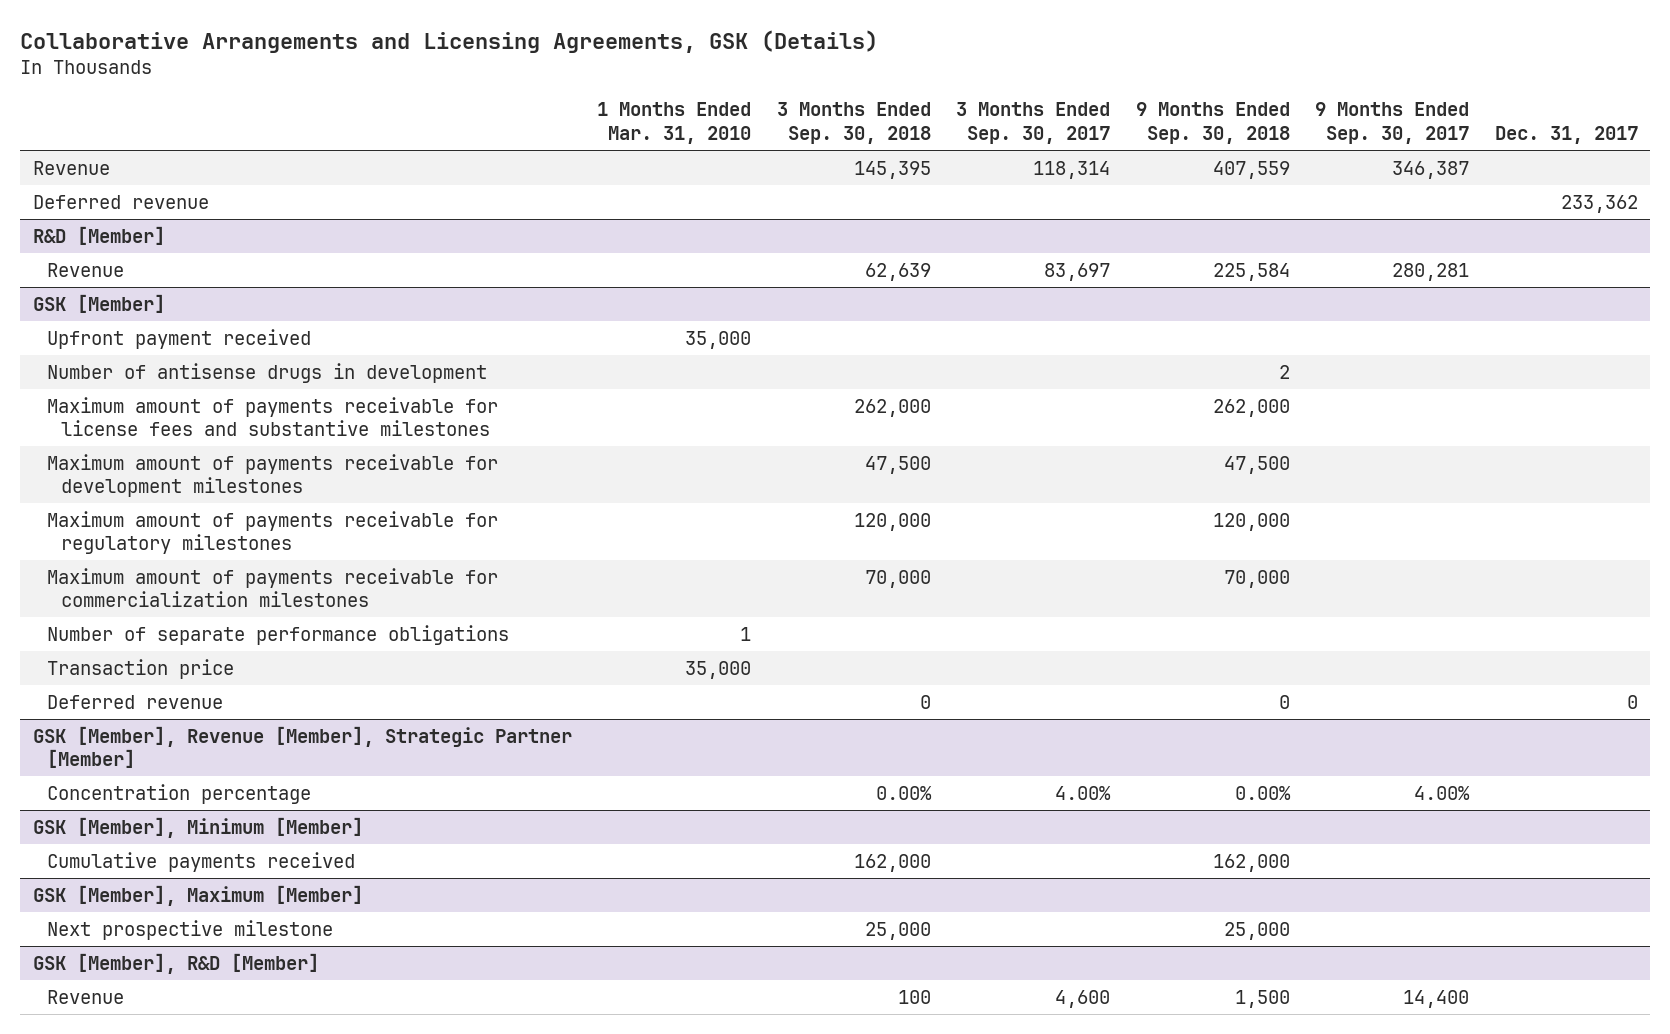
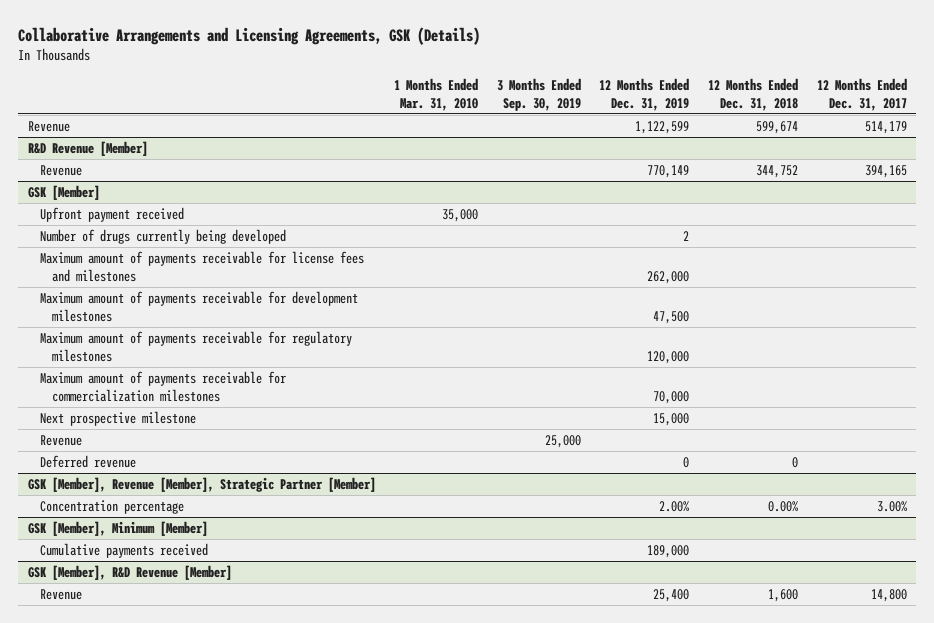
- | 1 Months Ended Mar. 31, 2010 | 3 Months Ended Sep. 30, 2018 | 3 Months Ended Sep. 30, 2017 | 9 Months Ended Sep. 30, 2018 | 9 Months Ended Sep. 30, 2017 | Dec. 31, 2017
+ | 1 Months Ended Mar. 31, 2010 | 3 Months Ended Sep. 30, 2019 | 12 Months Ended Dec. 31, 2019 | 12 Months Ended Dec. 31, 2018 | 12 Months Ended Dec. 31, 2017
- Deferred revenue | | | | | | 233,362
- R&D [Member]
+ R&D Revenue [Member]
@ GSK [Member]
- Number of antisense drugs in development | | | | 2 | |
- Maximum amount of payments receivable for license fees and substantive milestones | | 262,000 | | 262,000 | |
+ Number of drugs currently being developed | | | 2 | |
+ Maximum amount of payments receivable for license fees and milestones | | | 262,000 | |
- Number of separate performance obligations | 1 | | | | |
- Transaction price | 35,000 | | | | |
+ Next prospective milestone | | | 15,000 | |
+ Revenue | | 25,000 | | |
- GSK [Member], Maximum [Member]
- Next prospective milestone | | 25,000 | | 25,000 | |
- GSK [Member], R&D [Member]
+ GSK [Member], R&D Revenue [Member]

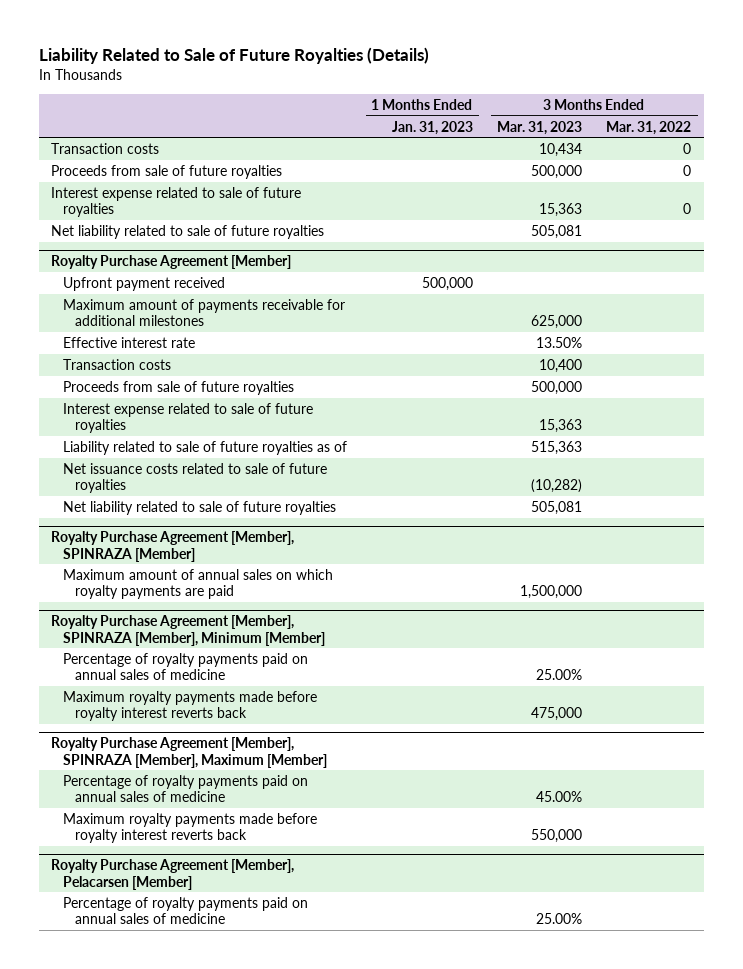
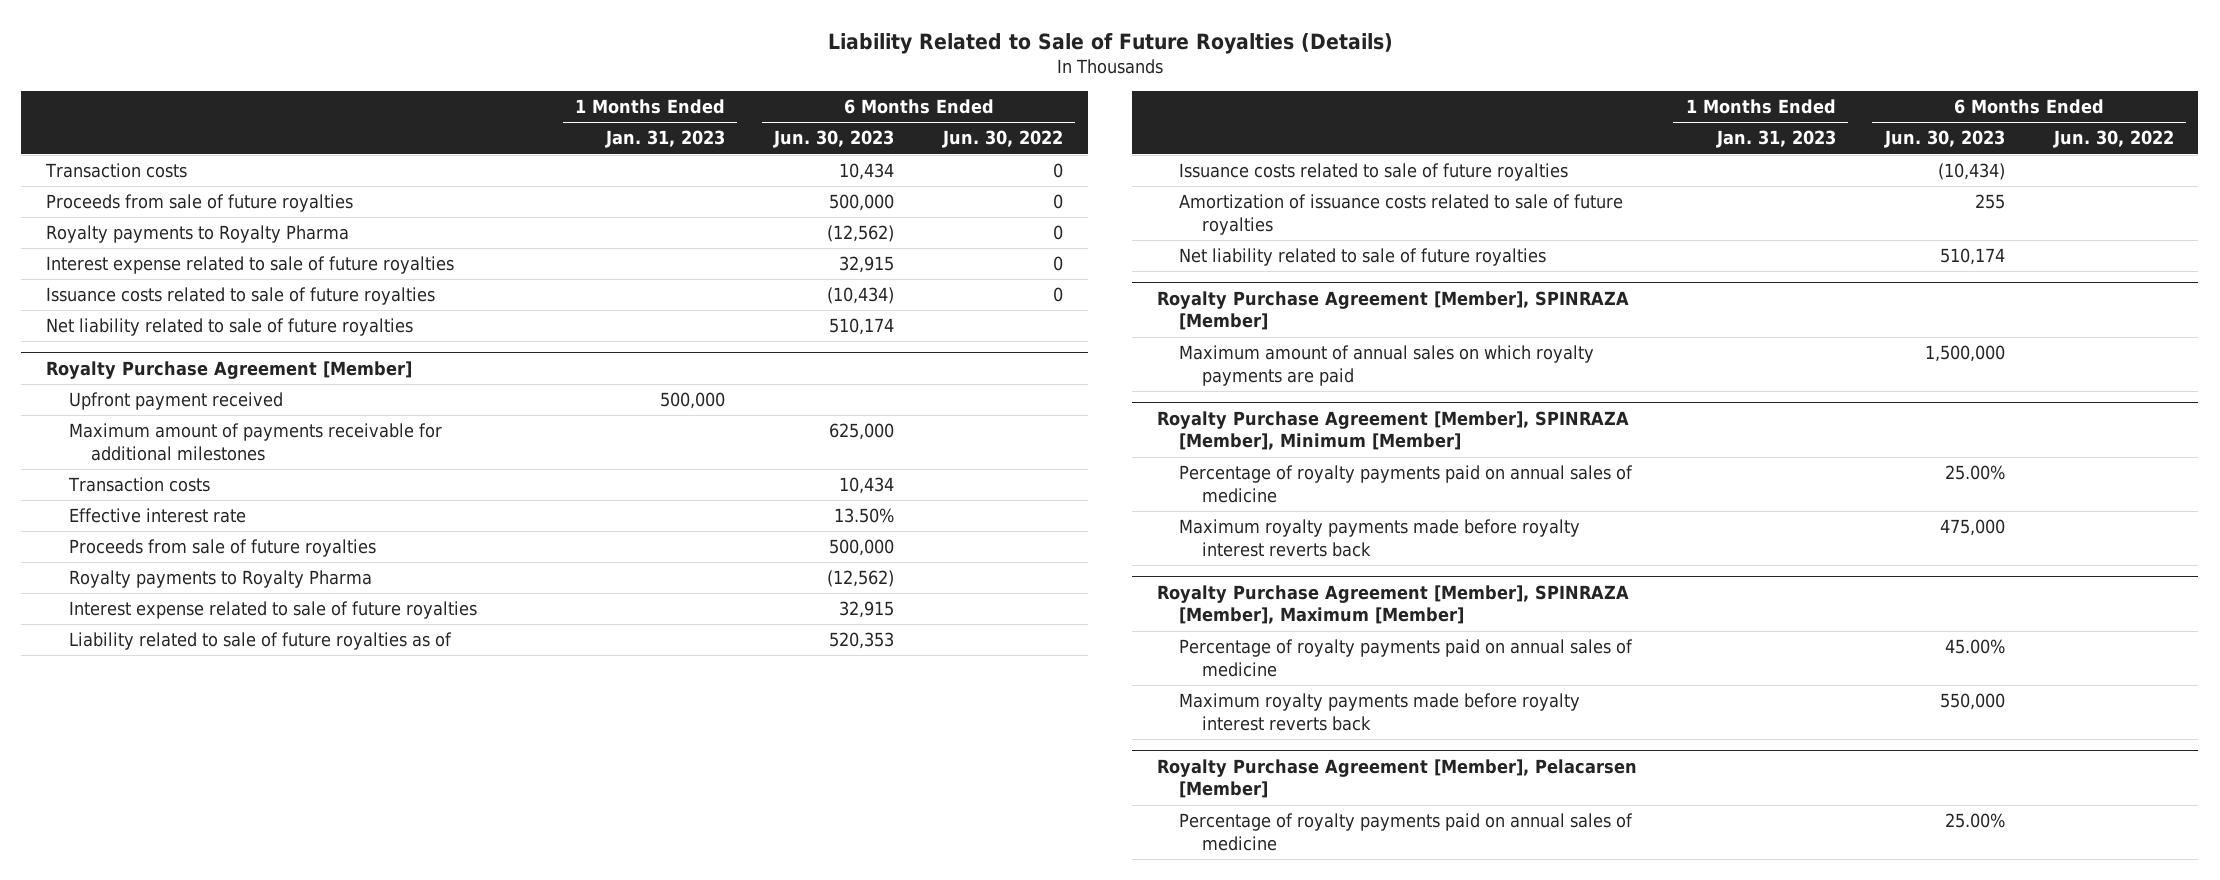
- | 1 Months Ended Jan. 31, 2023 | 3 Months Ended Mar. 31, 2023 | 3 Months Ended Mar. 31, 2022
+ | 1 Months Ended Jan. 31, 2023 | 6 Months Ended Jun. 30, 2023 | 6 Months Ended Jun. 30, 2022
+ Royalty payments to Royalty Pharma | | (12,562) | 0
+ Issuance costs related to sale of future royalties | | (10,434) | 0
@ Royalty Purchase Agreement [Member]
moved down: Effective interest rate | | 13.50% |
+ Royalty payments to Royalty Pharma | | (12,562) |
- Net issuance costs related to sale of future royalties | | (10,282) |
+ Issuance costs related to sale of future royalties | | (10,434) |
+ Amortization of issuance costs related to sale of future royalties | | 255 |

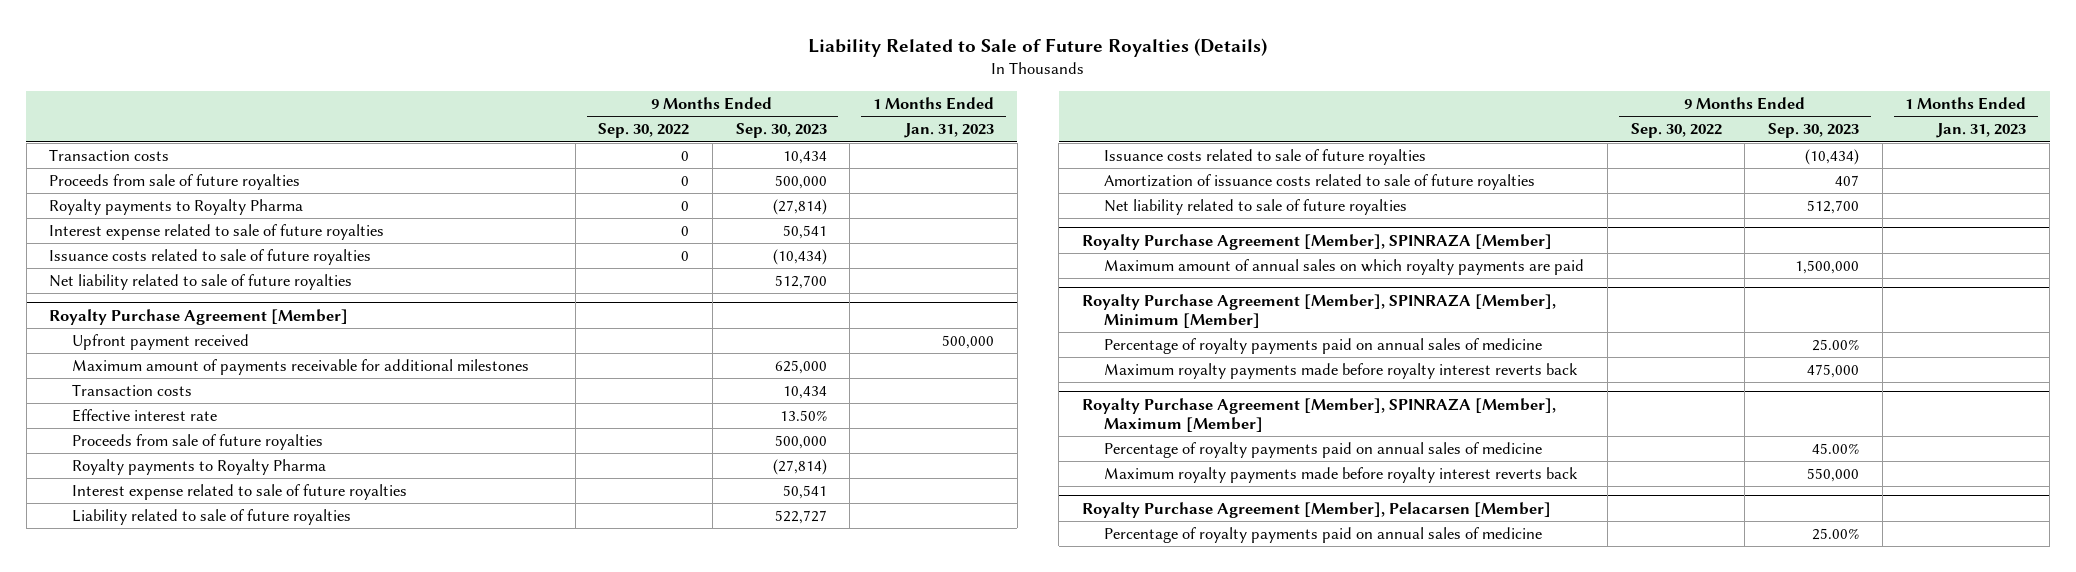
- | 1 Months Ended Jan. 31, 2023 | 6 Months Ended Jun. 30, 2023 | 6 Months Ended Jun. 30, 2022
+ | 9 Months Ended Sep. 30, 2022 | 9 Months Ended Sep. 30, 2023 | 1 Months Ended Jan. 31, 2023
@ Royalty Purchase Agreement [Member]
- Liability related to sale of future royalties as of | | 520,353 |
+ Liability related to sale of future royalties | | 522,727 |

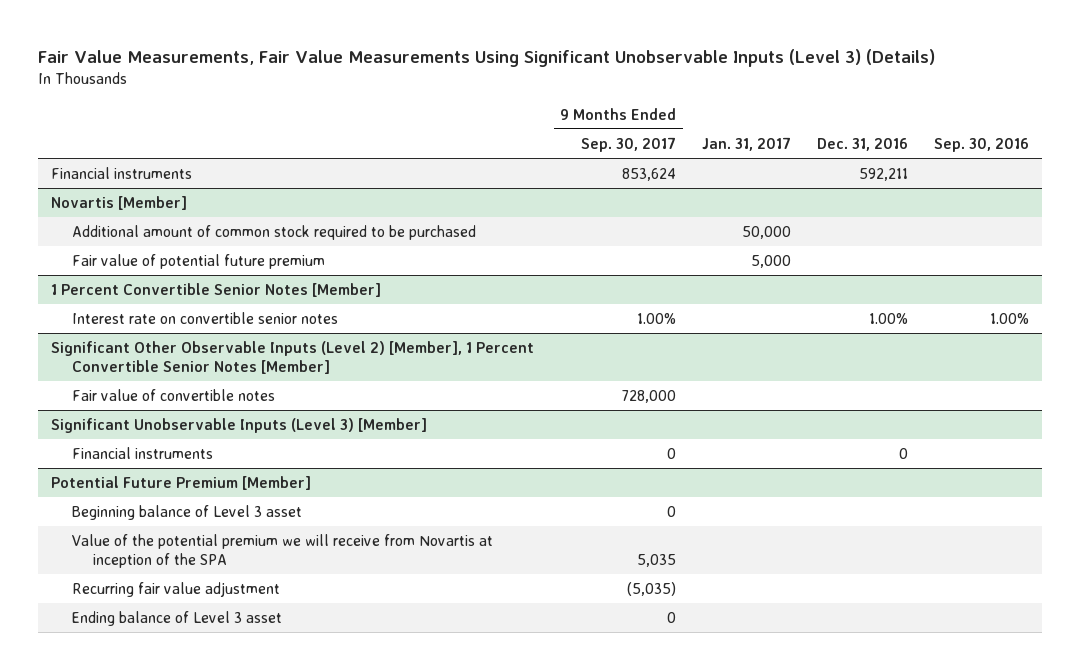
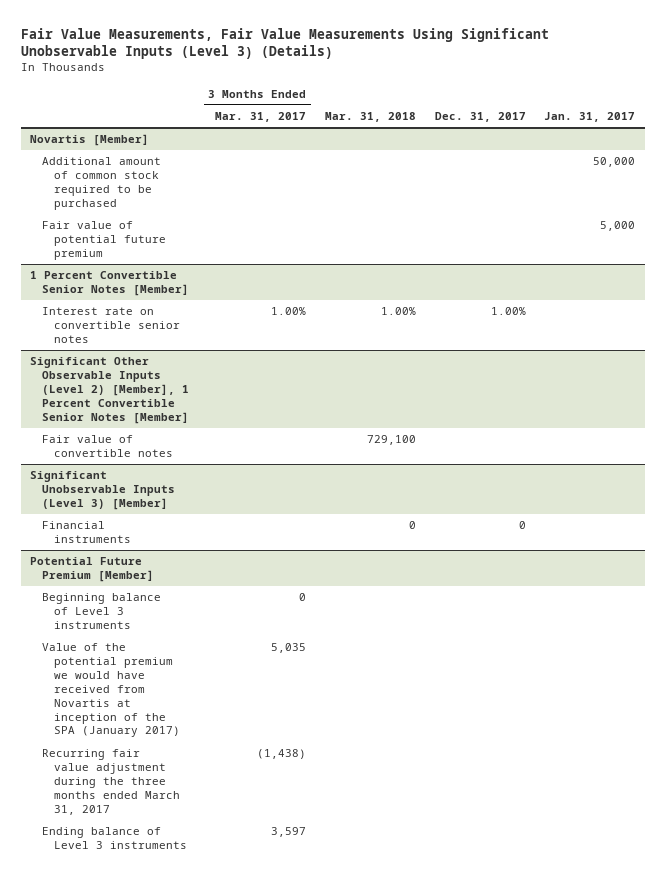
- | 9 Months Ended Sep. 30, 2017 | Jan. 31, 2017 | Dec. 31, 2016 | Sep. 30, 2016
+ | 3 Months Ended Mar. 31, 2017 | Mar. 31, 2018 | Dec. 31, 2017 | Jan. 31, 2017
- Financial instruments | 853,624 | | 592,211 |
@ Potential Future Premium [Member]
- Beginning balance of Level 3 asset | 0 | | |
- Value of the potential premium we will receive from Novartis at inception of the SPA | 5,035 | | |
- Recurring fair value adjustment | (5,035) | | |
- Ending balance of Level 3 asset | 0 | | |
+ Beginning balance of Level 3 instruments | 0 | | |
+ Value of the potential premium we would have received from Novartis at inception of the SPA (January 2017) | 5,035 | | |
+ Recurring fair value adjustment during the three months ended March 31, 2017 | (1,438) | | |
+ Ending balance of Level 3 instruments | 3,597 | | |

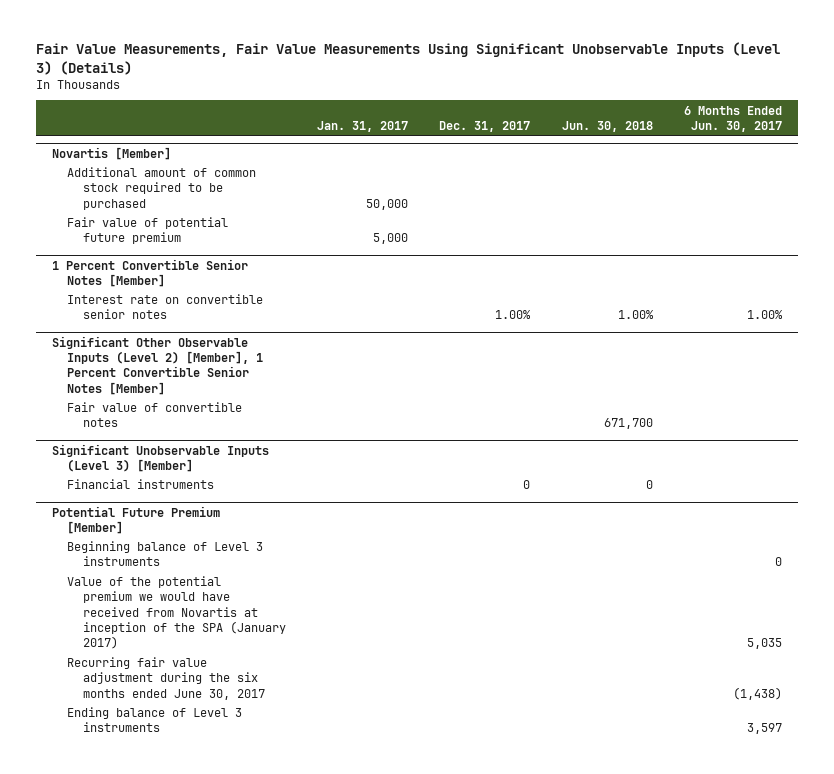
- | 3 Months Ended Mar. 31, 2017 | Mar. 31, 2018 | Dec. 31, 2017 | Jan. 31, 2017
+ | Jan. 31, 2017 | Dec. 31, 2017 | Jun. 30, 2018 | 6 Months Ended Jun. 30, 2017
@ Potential Future Premium [Member]
- Recurring fair value adjustment during the three months ended March 31, 2017 | (1,438) | | |
+ Recurring fair value adjustment during the six months ended June 30, 2017 | | | | (1,438)

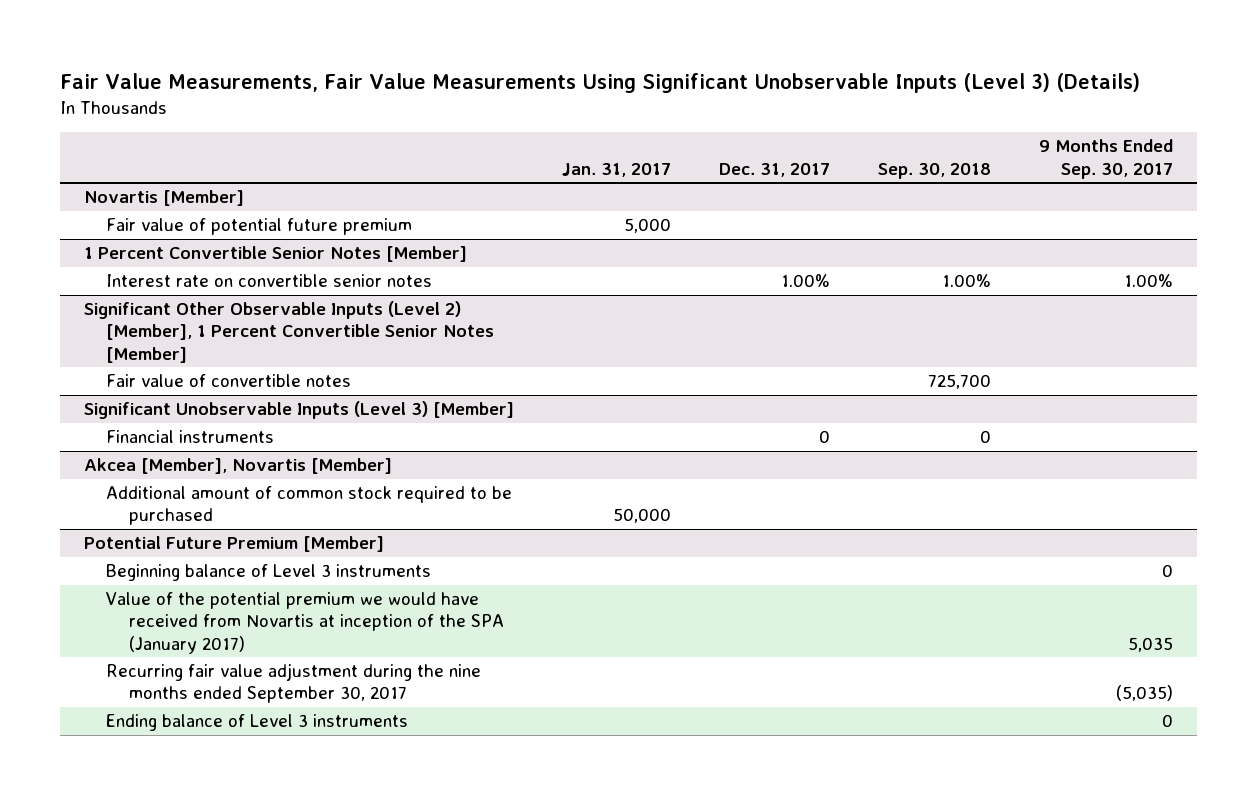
- | Jan. 31, 2017 | Dec. 31, 2017 | Jun. 30, 2018 | 6 Months Ended Jun. 30, 2017
+ | Jan. 31, 2017 | Dec. 31, 2017 | Sep. 30, 2018 | 9 Months Ended Sep. 30, 2017
@ Novartis [Member]
- Additional amount of common stock required to be purchased | 50,000 | | |
+ Akcea [Member], Novartis [Member]
+ Additional amount of common stock required to be purchased | 50,000 | | |
@ Potential Future Premium [Member]
- Recurring fair value adjustment during the six months ended June 30, 2017 | | | | (1,438)
+ Recurring fair value adjustment during the nine months ended September 30, 2017 | | | | (5,035)

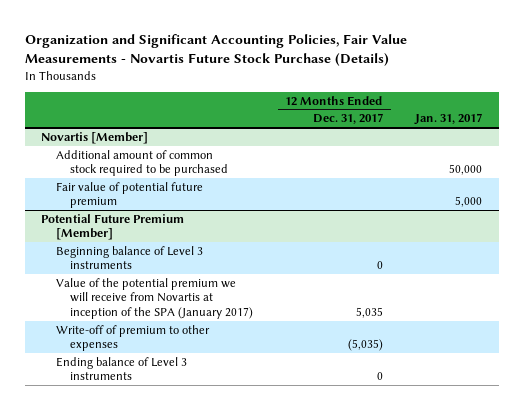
- Fair Value Measurements, Fair Value Measurements Using Significant Unobservable Inputs (Level 3) (Details)
+ Organization and Significant Accounting Policies, Fair Value Measurements - Novartis Future Stock Purchase (Details)
- | Jan. 31, 2017 | Dec. 31, 2017 | Sep. 30, 2018 | 9 Months Ended Sep. 30, 2017
+ | 12 Months Ended Dec. 31, 2017 | Jan. 31, 2017
@ Novartis [Member]
+ Additional amount of common stock required to be purchased | | 50,000
- 1 Percent Convertible Senior Notes [Member]
- Interest rate on convertible senior notes | | 1.00% | 1.00% | 1.00%
- Significant Other Observable Inputs (Level 2) [Member], 1 Percent Convertible Senior Notes [Member]
- Fair value of convertible notes | | | 725,700 |
- Significant Unobservable Inputs (Level 3) [Member]
- Financial instruments | | 0 | 0 |
- Akcea [Member], Novartis [Member]
- Additional amount of common stock required to be purchased | 50,000 | | |
@ Potential Future Premium [Member]
- Value of the potential premium we would have received from Novartis at inception of the SPA (January 2017) | | | | 5,035
- Recurring fair value adjustment during the nine months ended September 30, 2017 | | | | (5,035)
+ Value of the potential premium we will receive from Novartis at inception of the SPA (January 2017) | 5,035 |
+ Write-off of premium to other expenses | (5,035) |

